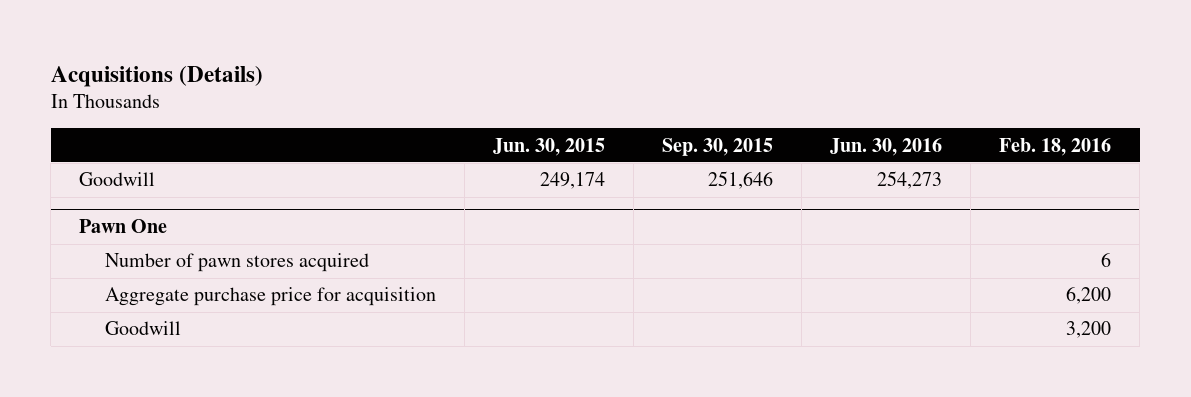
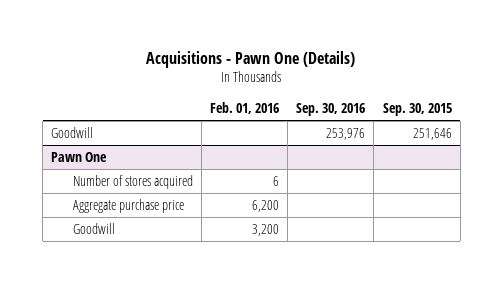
- Acquisitions (Details)
+ Acquisitions - Pawn One (Details)
- | Jun. 30, 2015 | Sep. 30, 2015 | Jun. 30, 2016 | Feb. 18, 2016
+ | Feb. 01, 2016 | Sep. 30, 2016 | Sep. 30, 2015
@ Pawn One
- Number of pawn stores acquired | | | | 6
- Aggregate purchase price for acquisition | | | | 6,200
+ Number of stores acquired | 6 | |
+ Aggregate purchase price | 6,200 | |

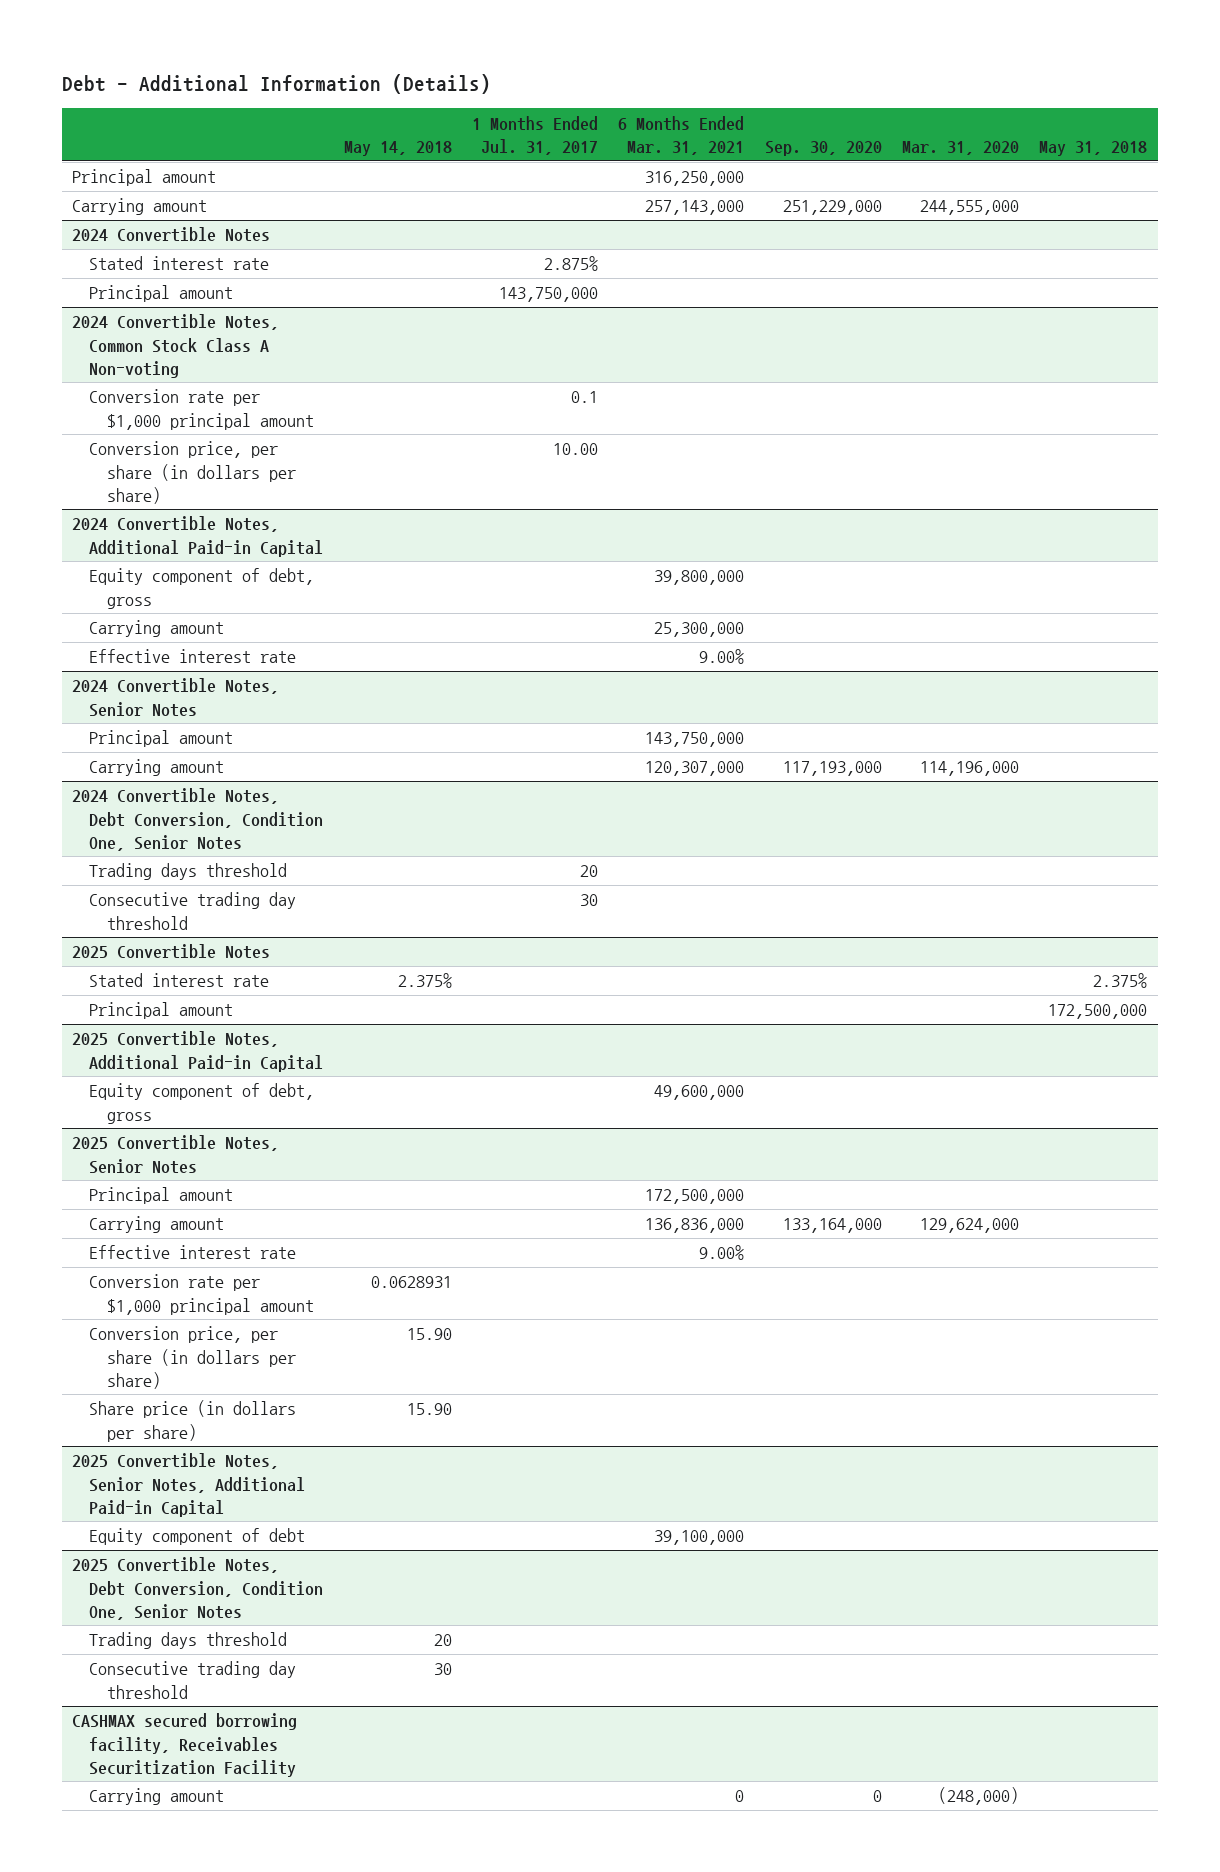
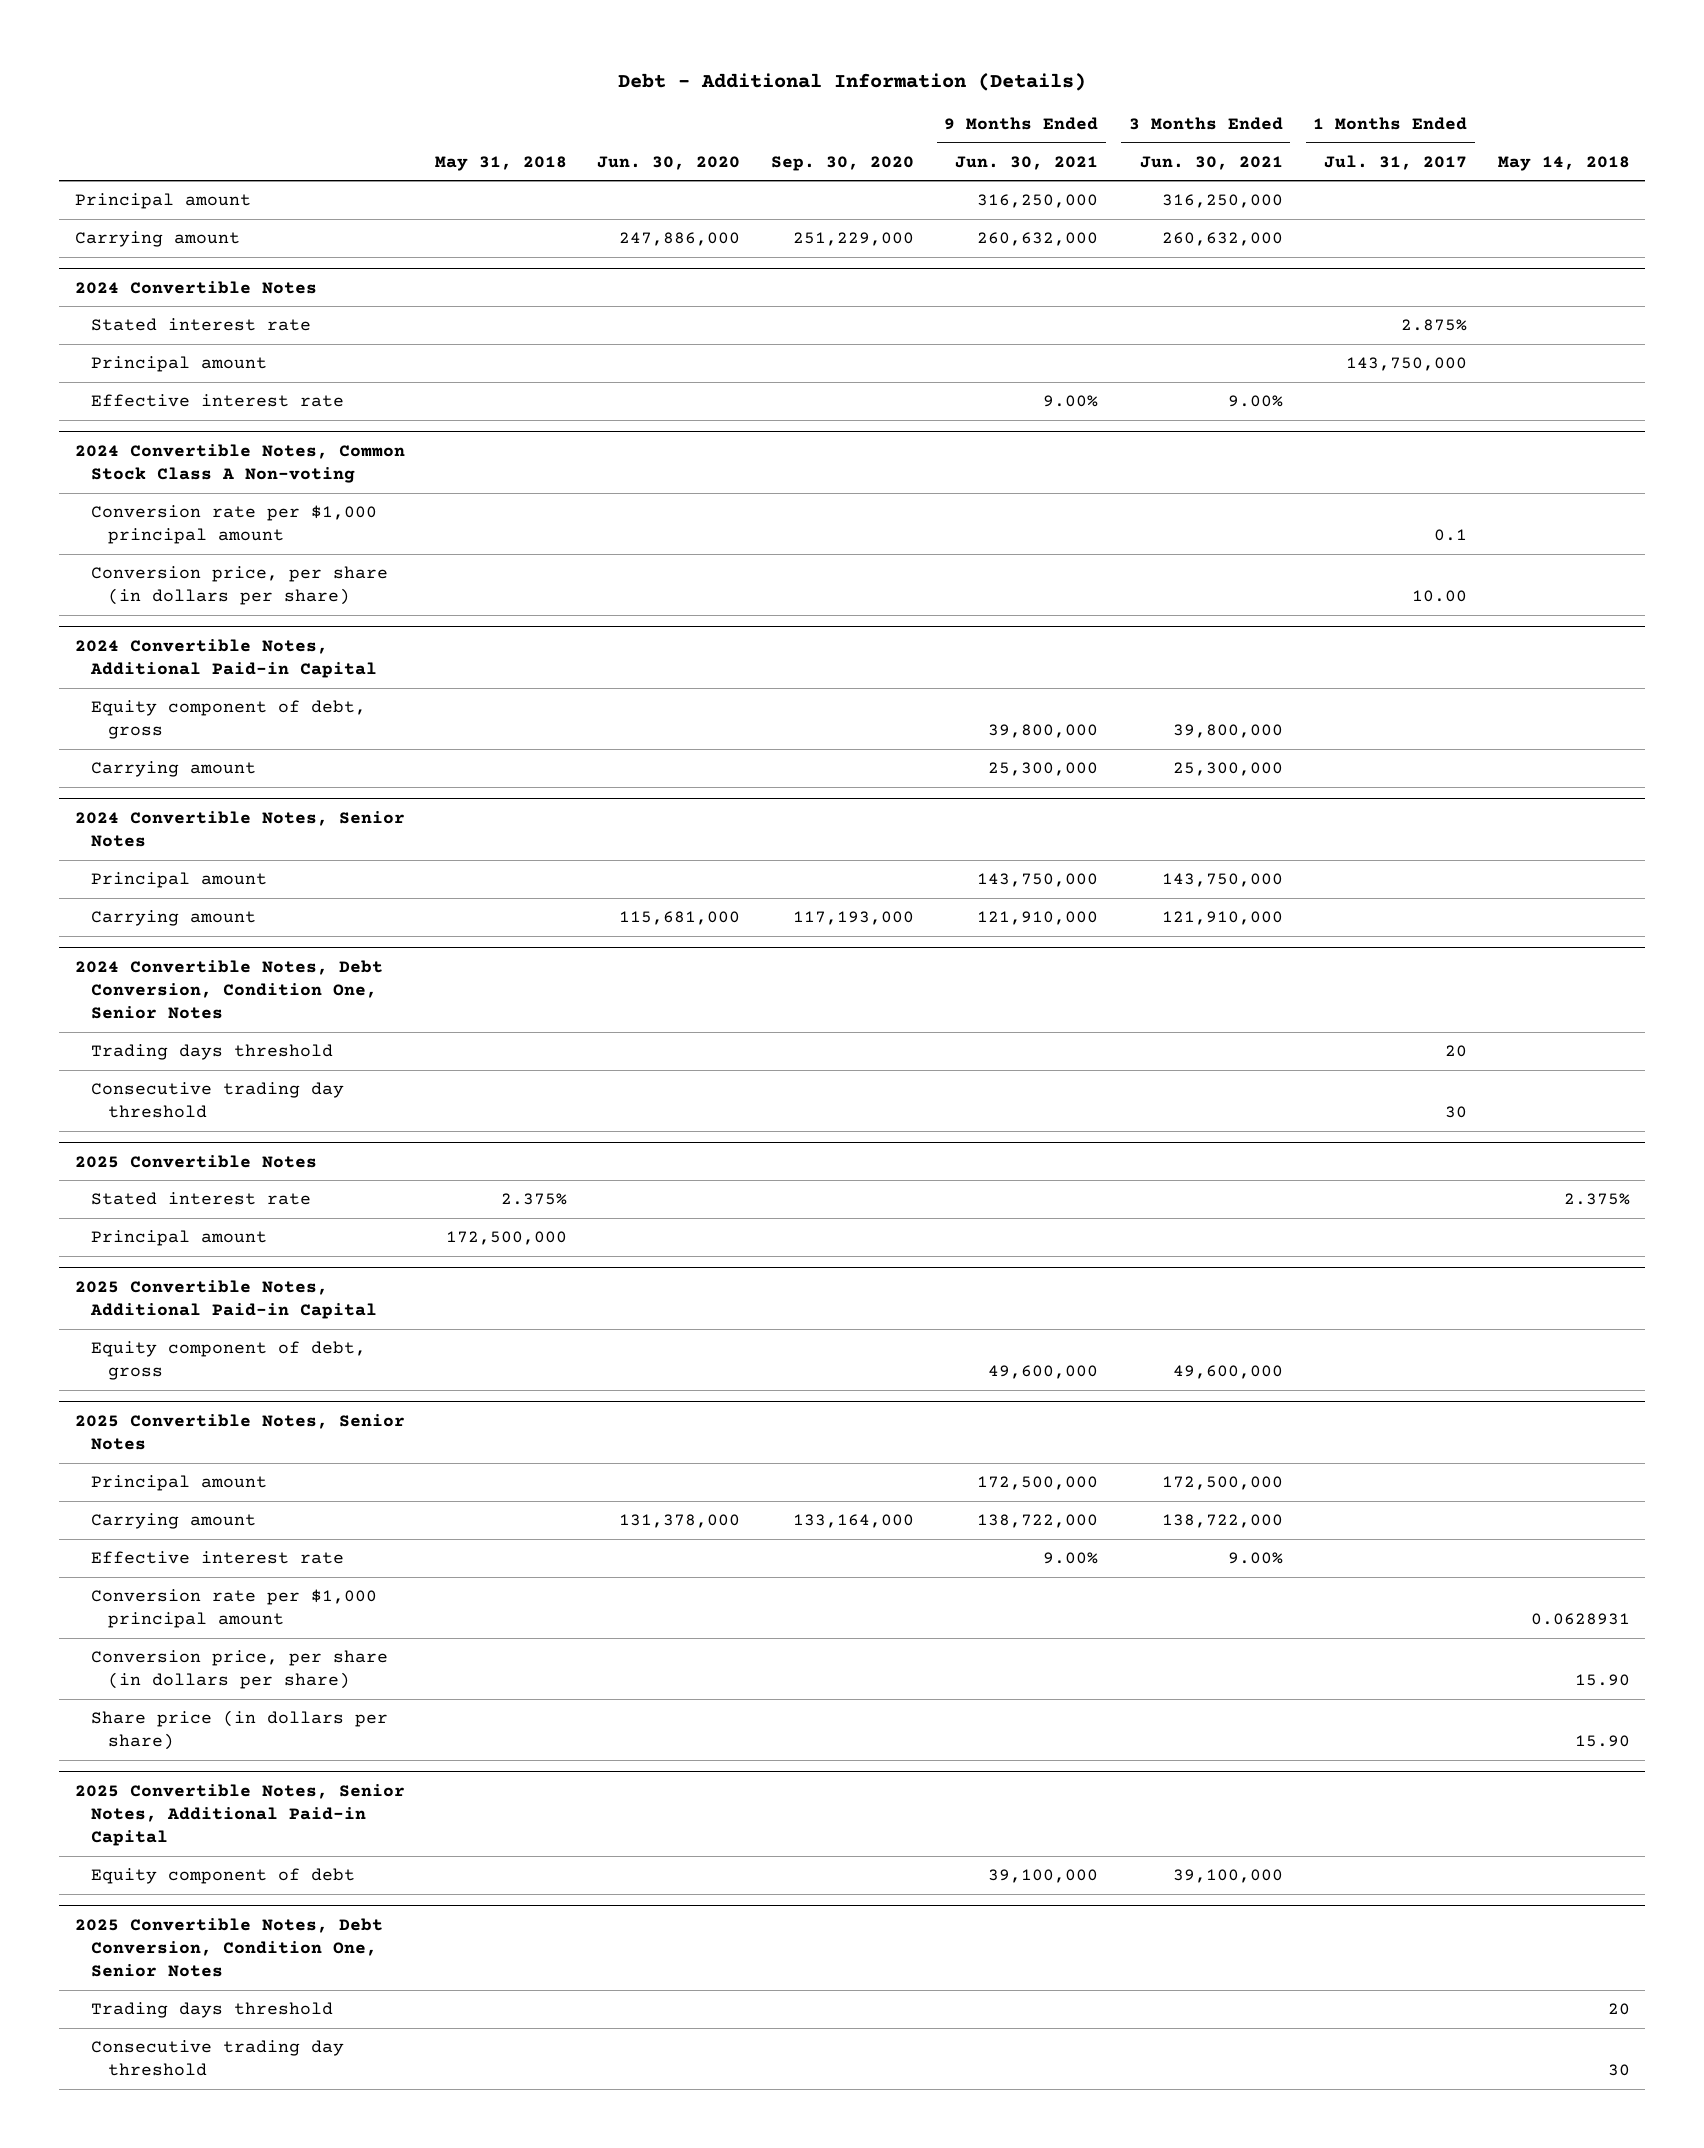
- | May 14, 2018 | 1 Months Ended Jul. 31, 2017 | 6 Months Ended Mar. 31, 2021 | Sep. 30, 2020 | Mar. 31, 2020 | May 31, 2018
+ | May 31, 2018 | Jun. 30, 2020 | Sep. 30, 2020 | 9 Months Ended Jun. 30, 2021 | 3 Months Ended Jun. 30, 2021 | 1 Months Ended Jul. 31, 2017 | May 14, 2018
@ 2024 Convertible Notes
+ Effective interest rate | | | | 9.00% | 9.00% | |
@ 2024 Convertible Notes, Additional Paid-in Capital
- Effective interest rate | | | 9.00% | | |
- CASHMAX secured borrowing facility, Receivables Securitization Facility
- Carrying amount | | | 0 | 0 | (248,000) |

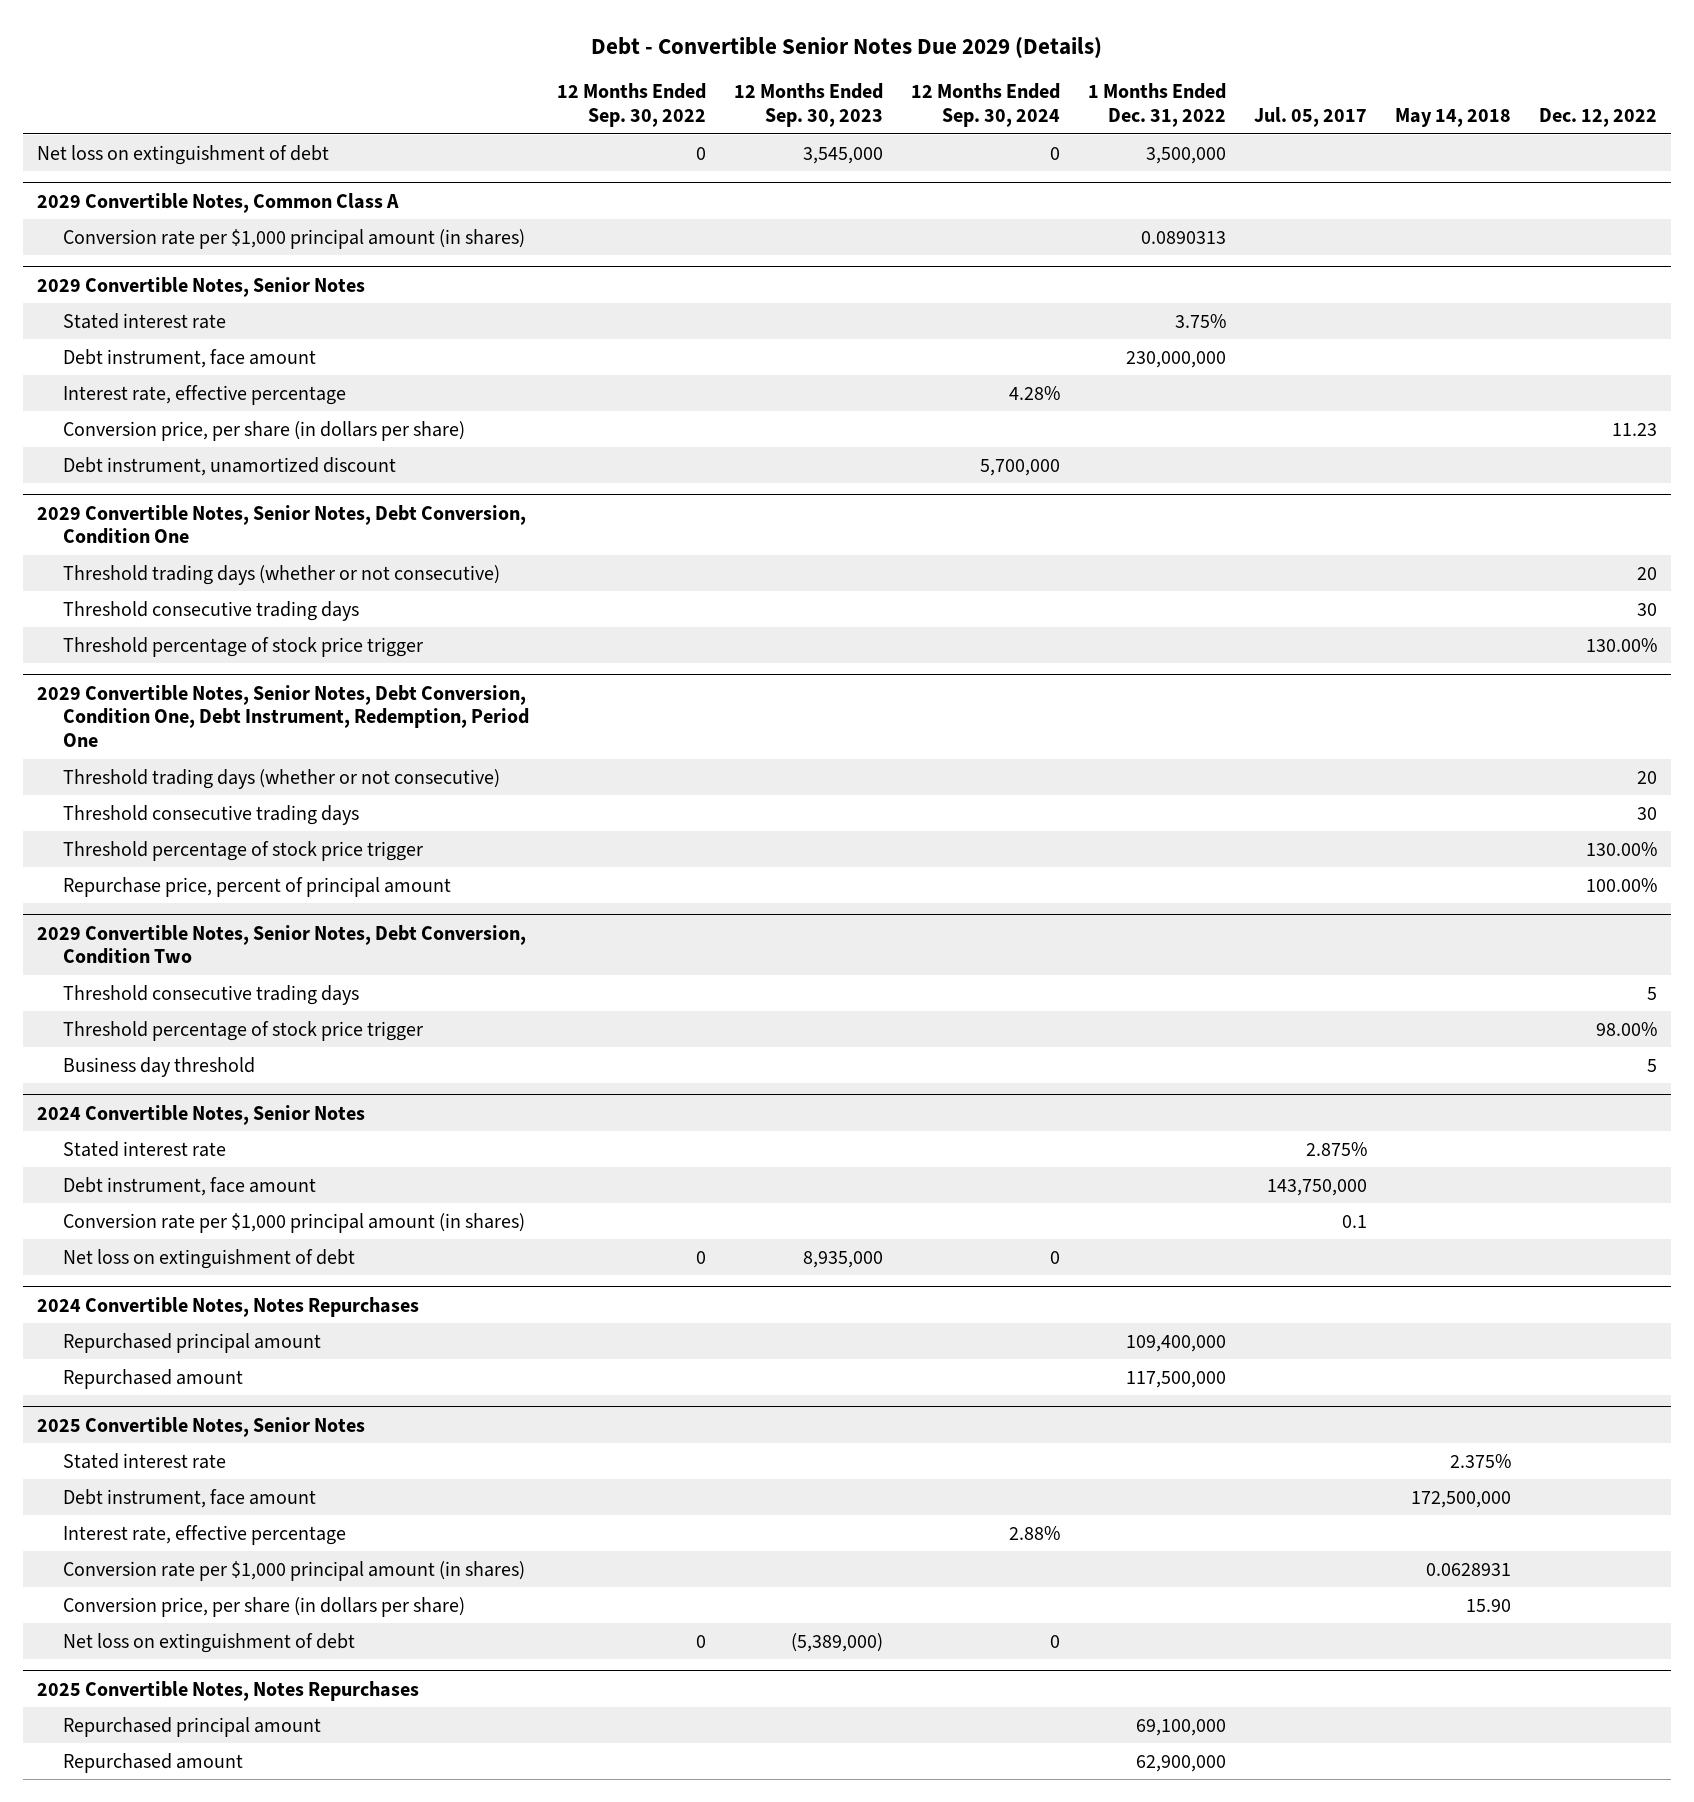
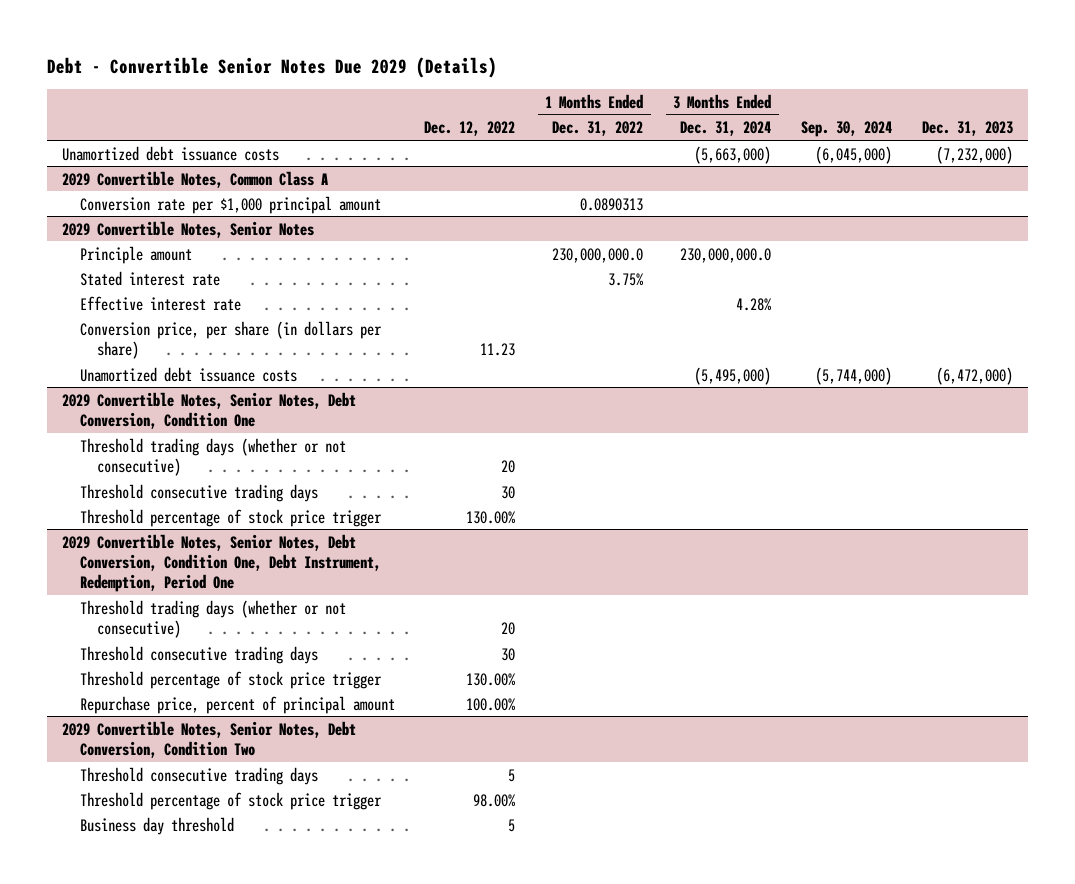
- | 12 Months Ended Sep. 30, 2022 | 12 Months Ended Sep. 30, 2023 | 12 Months Ended Sep. 30, 2024 | 1 Months Ended Dec. 31, 2022 | Jul. 05, 2017 | May 14, 2018 | Dec. 12, 2022
+ | Dec. 12, 2022 | 1 Months Ended Dec. 31, 2022 | 3 Months Ended Dec. 31, 2024 | Sep. 30, 2024 | Dec. 31, 2023
- Net loss on extinguishment of debt | 0 | 3,545,000 | 0 | 3,500,000 | | |
+ Unamortized debt issuance costs | | | (5,663,000) | (6,045,000) | (7,232,000)
@ 2029 Convertible Notes, Common Class A
- Conversion rate per $1,000 principal amount (in shares) | | | | 0.0890313 | | |
+ Conversion rate per $1,000 principal amount | | 0.0890313 | | |
@ 2029 Convertible Notes, Senior Notes
+ Principle amount | | 230,000,000.0 | 230,000,000.0 | |
- Debt instrument, face amount | | | | 230,000,000 | | |
- Interest rate, effective percentage | | | 4.28% | | | |
+ Effective interest rate | | | 4.28% | |
- Debt instrument, unamortized discount | | | 5,700,000 | | | |
+ Unamortized debt issuance costs | | | (5,495,000) | (5,744,000) | (6,472,000)
- 2024 Convertible Notes, Senior Notes
- Stated interest rate | | | | | 2.875% | |
- Debt instrument, face amount | | | | | 143,750,000 | |
- Conversion rate per $1,000 principal amount (in shares) | | | | | 0.1 | |
- Net loss on extinguishment of debt | 0 | 8,935,000 | 0 | | | |
- 2024 Convertible Notes, Notes Repurchases
- Repurchased principal amount | | | | 109,400,000 | | |
- Repurchased amount | | | | 117,500,000 | | |
- 2025 Convertible Notes, Senior Notes
- Stated interest rate | | | | | | 2.375% |
- Debt instrument, face amount | | | | | | 172,500,000 |
- Interest rate, effective percentage | | | 2.88% | | | |
- Conversion rate per $1,000 principal amount (in shares) | | | | | | 0.0628931 |
- Conversion price, per share (in dollars per share) | | | | | | 15.90 |
- Net loss on extinguishment of debt | 0 | (5,389,000) | 0 | | | |
- 2025 Convertible Notes, Notes Repurchases
- Repurchased principal amount | | | | 69,100,000 | | |
- Repurchased amount | | | | 62,900,000 | | |

